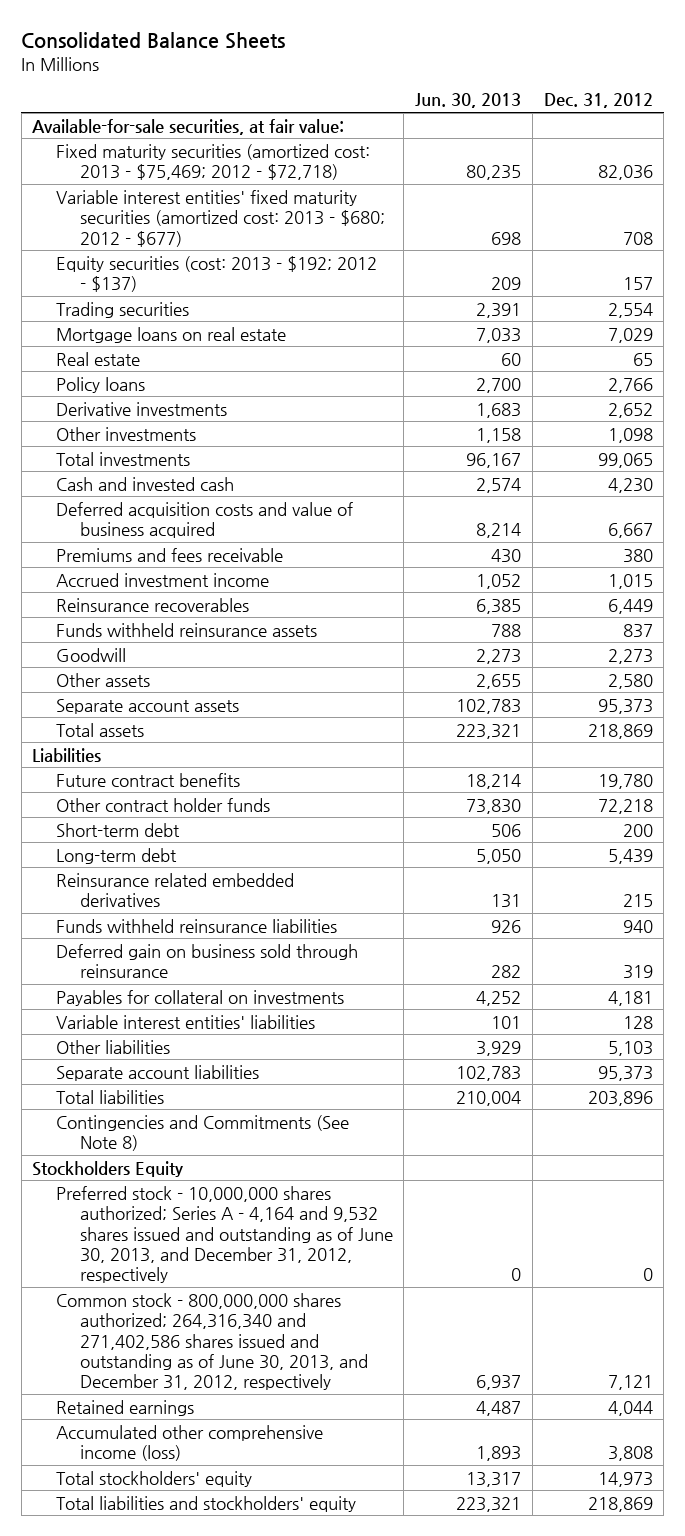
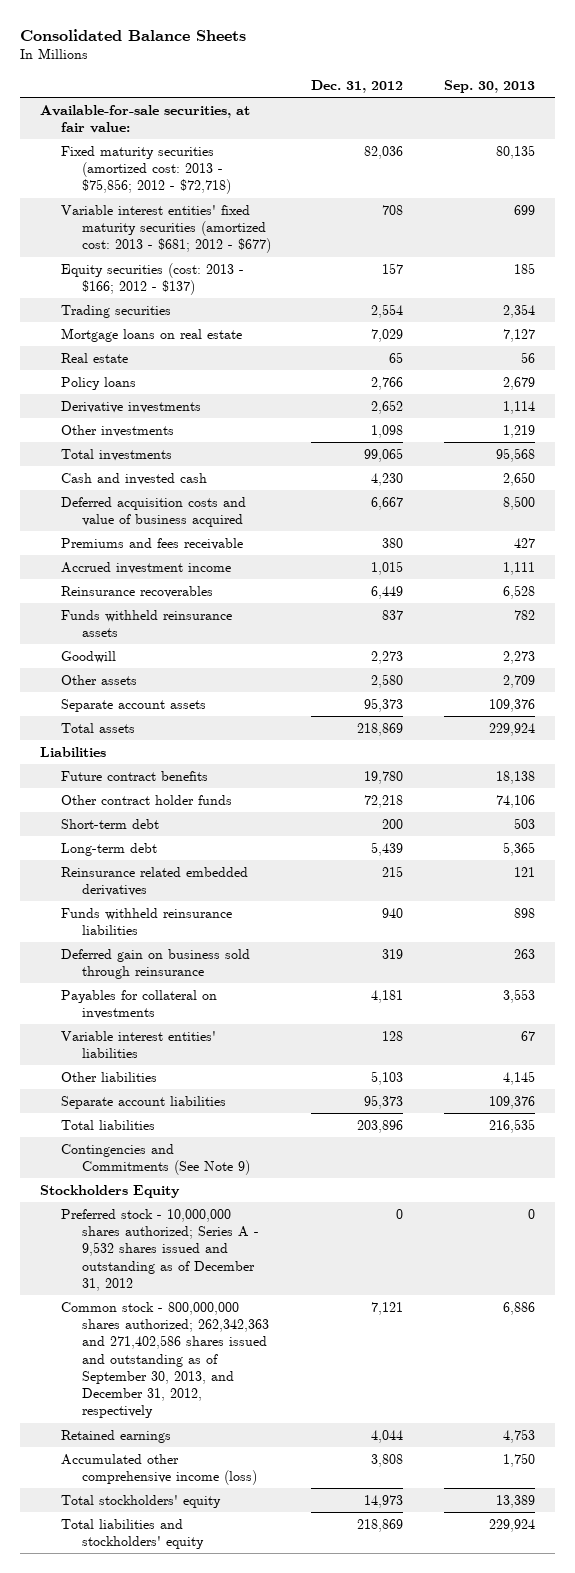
- | Jun. 30, 2013 | Dec. 31, 2012
+ | Dec. 31, 2012 | Sep. 30, 2013
- Fixed maturity securities (amortized cost: 2013 - $75,469; 2012 - $72,718) | 80,235 | 82,036
- Variable interest entities' fixed maturity securities (amortized cost: 2013 - $680; 2012 - $677) | 698 | 708
- Equity securities (cost: 2013 - $192; 2012 - $137) | 209 | 157
+ Fixed maturity securities (amortized cost: 2013 - $75,856; 2012 - $72,718) | 82,036 | 80,135
+ Variable interest entities' fixed maturity securities (amortized cost: 2013 - $681; 2012 - $677) | 708 | 699
+ Equity securities (cost: 2013 - $166; 2012 - $137) | 157 | 185
- Contingencies and Commitments (See Note 8)
+ Contingencies and Commitments (See Note 9)
- Preferred stock - 10,000,000 shares authorized; Series A - 4,164 and 9,532 shares issued and outstanding as of June 30, 2013, and December 31, 2012, respectively | 0 | 0
- Common stock - 800,000,000 shares authorized; 264,316,340 and 271,402,586 shares issued and outstanding as of June 30, 2013, and December 31, 2012, respectively | 6,937 | 7,121
+ Preferred stock - 10,000,000 shares authorized; Series A - 9,532 shares issued and outstanding as of December 31, 2012 | 0 | 0
+ Common stock - 800,000,000 shares authorized; 262,342,363 and 271,402,586 shares issued and outstanding as of September 30, 2013, and December 31, 2012, respectively | 7,121 | 6,886

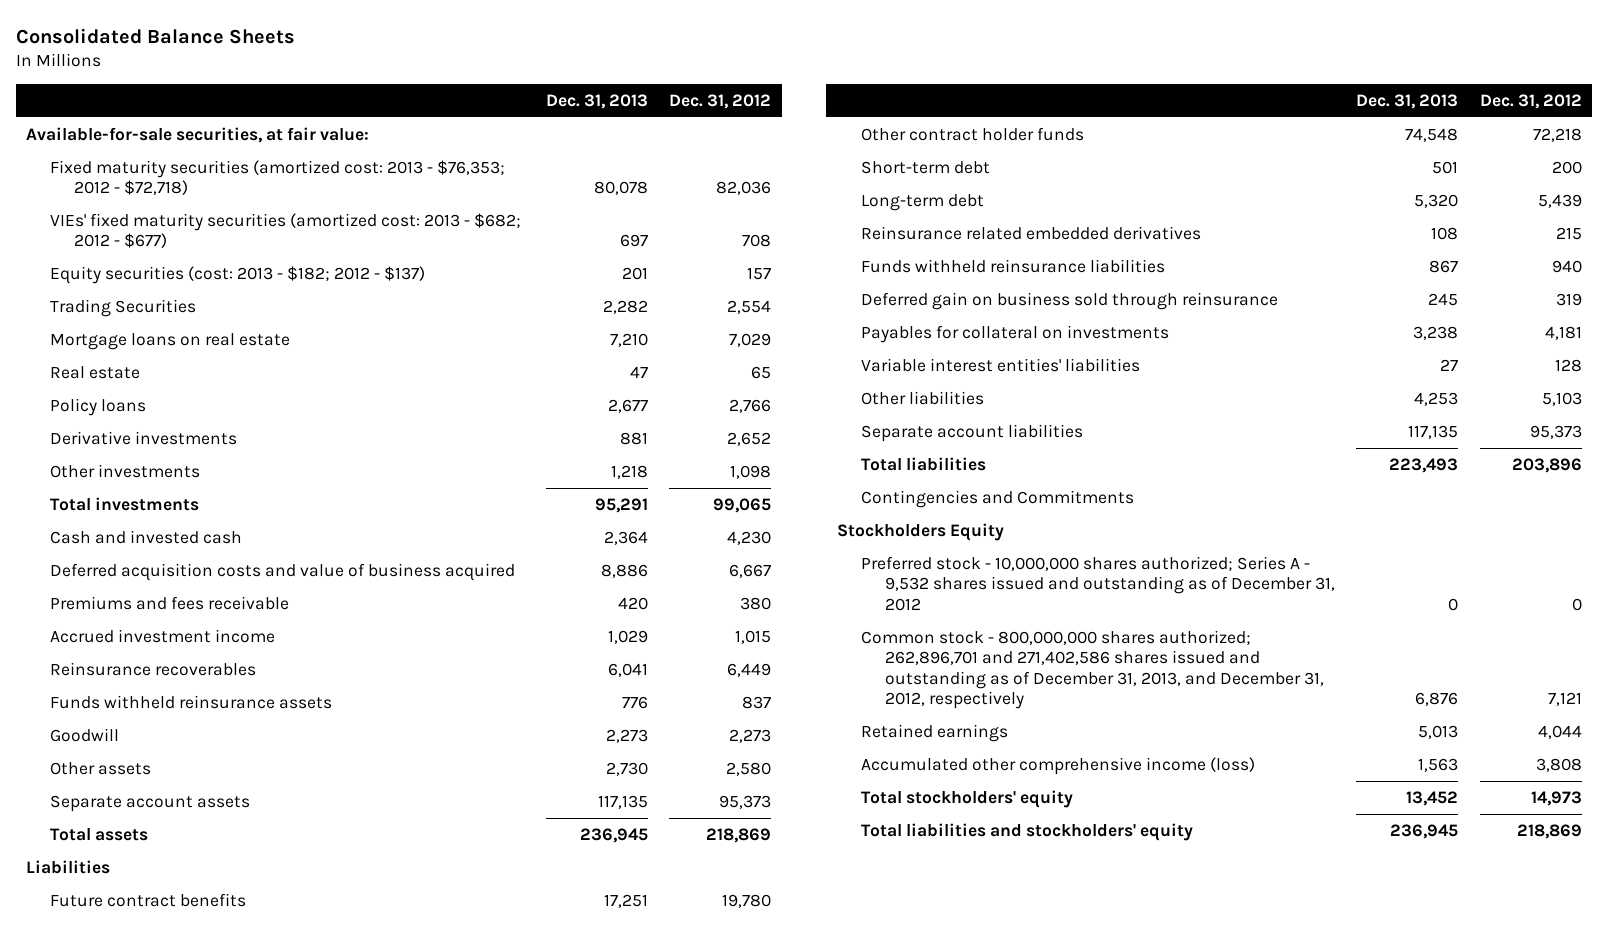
- | Dec. 31, 2012 | Sep. 30, 2013
+ | Dec. 31, 2013 | Dec. 31, 2012
- Fixed maturity securities (amortized cost: 2013 - $75,856; 2012 - $72,718) | 82,036 | 80,135
- Variable interest entities' fixed maturity securities (amortized cost: 2013 - $681; 2012 - $677) | 708 | 699
- Equity securities (cost: 2013 - $166; 2012 - $137) | 157 | 185
- Trading securities | 2,554 | 2,354
+ Fixed maturity securities (amortized cost: 2013 - $76,353; 2012 - $72,718) | 80,078 | 82,036
+ VIEs' fixed maturity securities (amortized cost: 2013 - $682; 2012 - $677) | 697 | 708
+ Equity securities (cost: 2013 - $182; 2012 - $137) | 201 | 157
+ Trading Securities | 2,282 | 2,554
- Contingencies and Commitments (See Note 9)
+ Contingencies and Commitments
- Common stock - 800,000,000 shares authorized; 262,342,363 and 271,402,586 shares issued and outstanding as of September 30, 2013, and December 31, 2012, respectively | 7,121 | 6,886
+ Common stock - 800,000,000 shares authorized; 262,896,701 and 271,402,586 shares issued and outstanding as of December 31, 2013, and December 31, 2012, respectively | 6,876 | 7,121

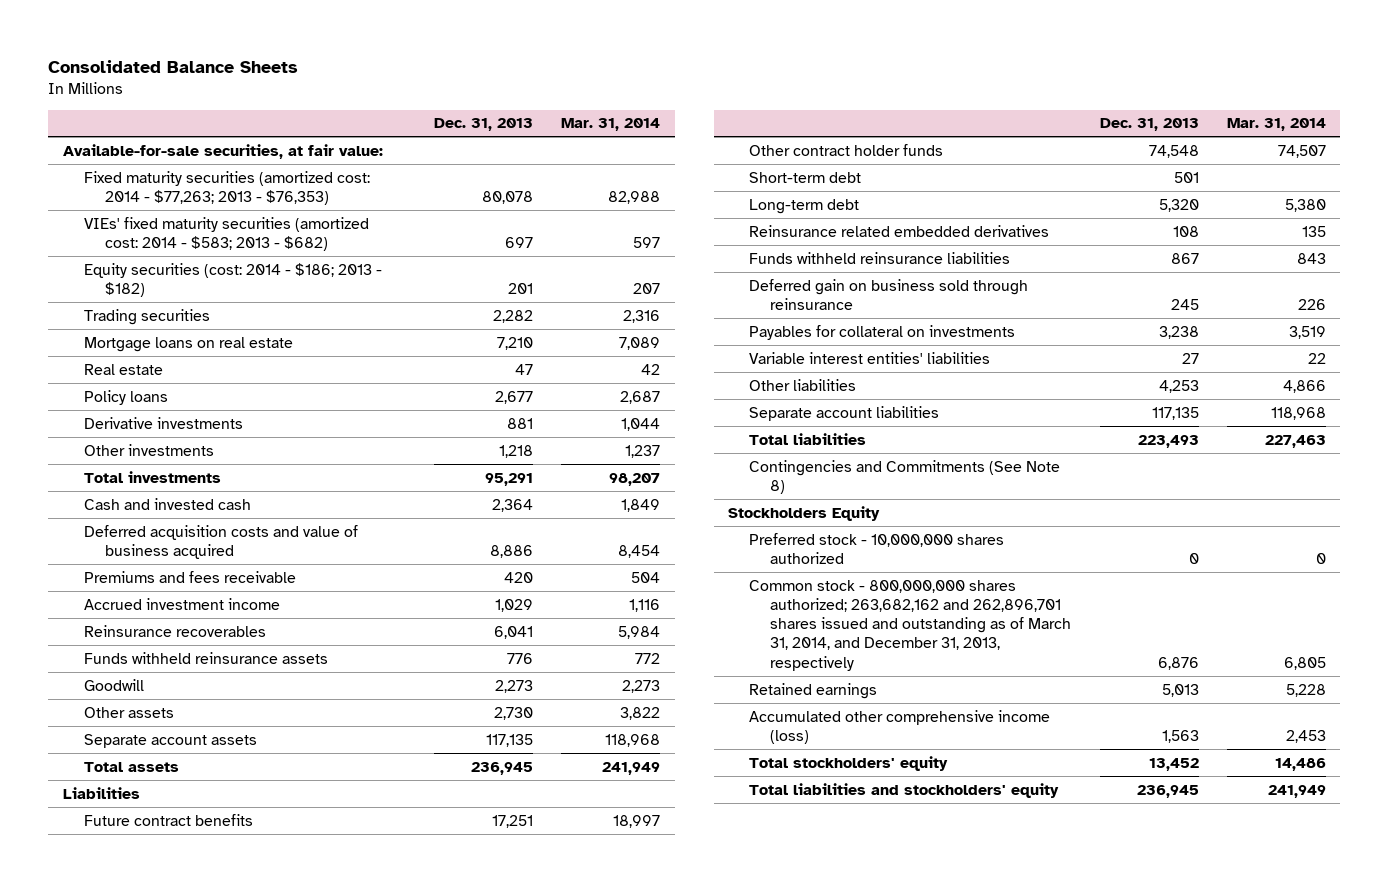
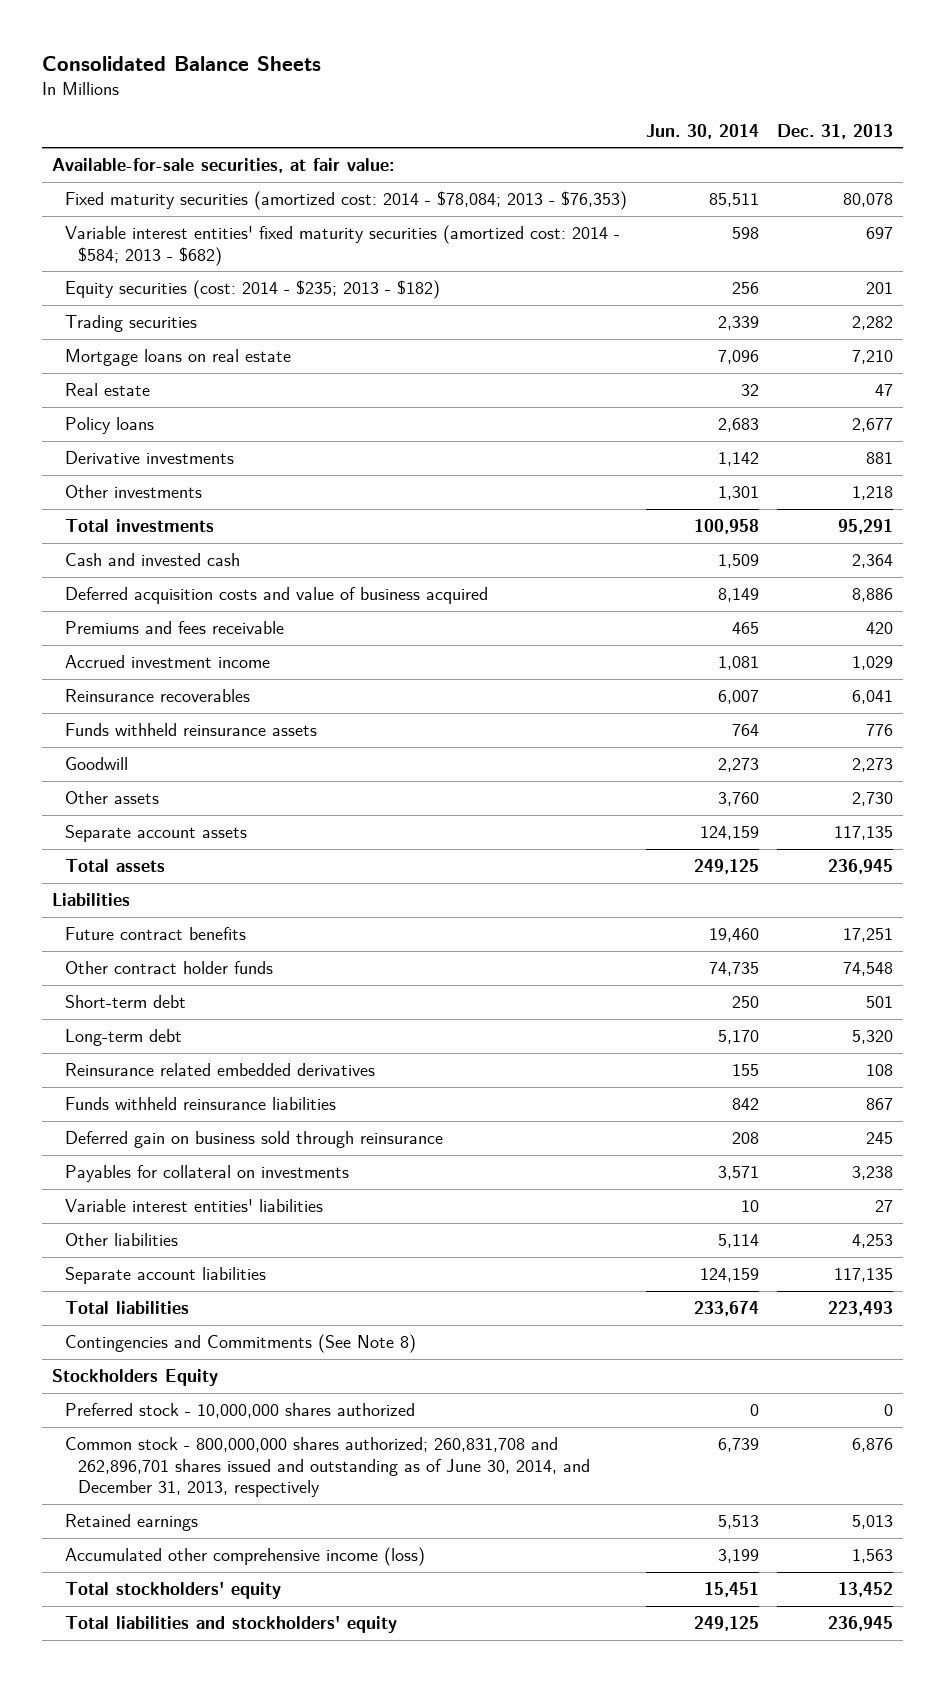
- | Dec. 31, 2013 | Mar. 31, 2014
+ | Jun. 30, 2014 | Dec. 31, 2013
- Fixed maturity securities (amortized cost: 2014 - $77,263; 2013 - $76,353) | 80,078 | 82,988
- VIEs' fixed maturity securities (amortized cost: 2014 - $583; 2013 - $682) | 697 | 597
- Equity securities (cost: 2014 - $186; 2013 - $182) | 201 | 207
+ Fixed maturity securities (amortized cost: 2014 - $78,084; 2013 - $76,353) | 85,511 | 80,078
+ Variable interest entities' fixed maturity securities (amortized cost: 2014 - $584; 2013 - $682) | 598 | 697
+ Equity securities (cost: 2014 - $235; 2013 - $182) | 256 | 201
- Common stock - 800,000,000 shares authorized; 263,682,162 and 262,896,701 shares issued and outstanding as of March 31, 2014, and December 31, 2013, respectively | 6,876 | 6,805
+ Common stock - 800,000,000 shares authorized; 260,831,708 and 262,896,701 shares issued and outstanding as of June 30, 2014, and December 31, 2013, respectively | 6,739 | 6,876

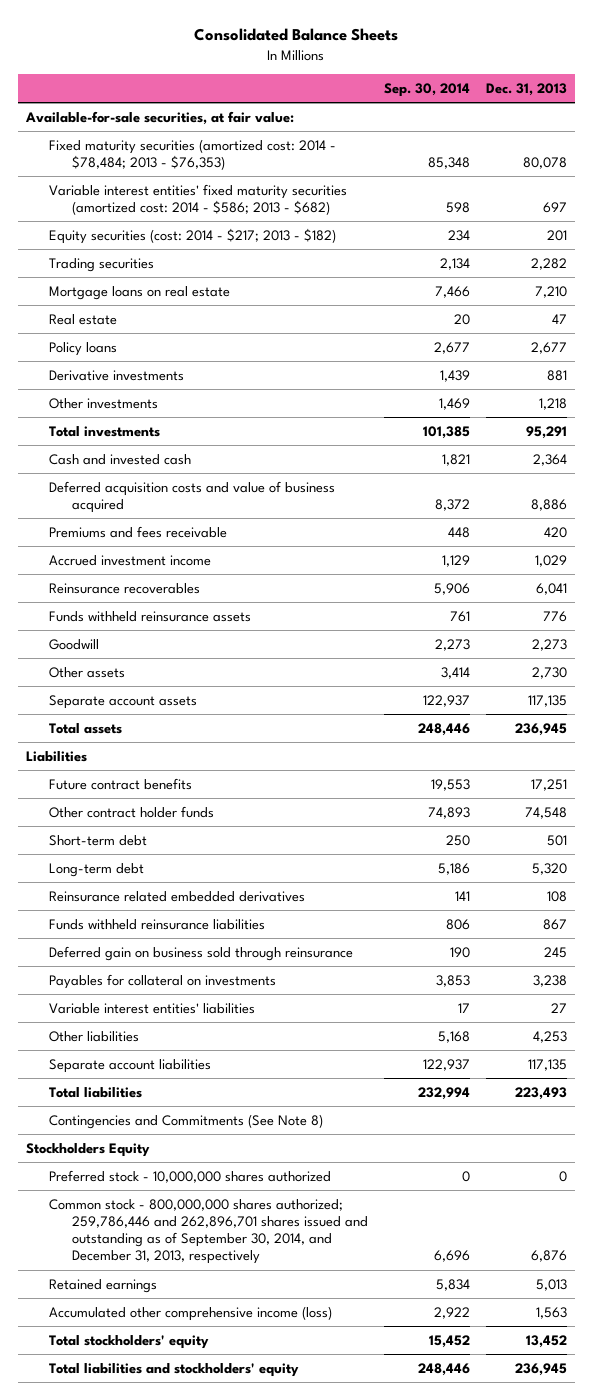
- | Jun. 30, 2014 | Dec. 31, 2013
+ | Sep. 30, 2014 | Dec. 31, 2013
- Fixed maturity securities (amortized cost: 2014 - $78,084; 2013 - $76,353) | 85,511 | 80,078
- Variable interest entities' fixed maturity securities (amortized cost: 2014 - $584; 2013 - $682) | 598 | 697
- Equity securities (cost: 2014 - $235; 2013 - $182) | 256 | 201
+ Fixed maturity securities (amortized cost: 2014 - $78,484; 2013 - $76,353) | 85,348 | 80,078
+ Variable interest entities' fixed maturity securities (amortized cost: 2014 - $586; 2013 - $682) | 598 | 697
+ Equity securities (cost: 2014 - $217; 2013 - $182) | 234 | 201
- Common stock - 800,000,000 shares authorized; 260,831,708 and 262,896,701 shares issued and outstanding as of June 30, 2014, and December 31, 2013, respectively | 6,739 | 6,876
+ Common stock - 800,000,000 shares authorized; 259,786,446 and 262,896,701 shares issued and outstanding as of September 30, 2014, and December 31, 2013, respectively | 6,696 | 6,876

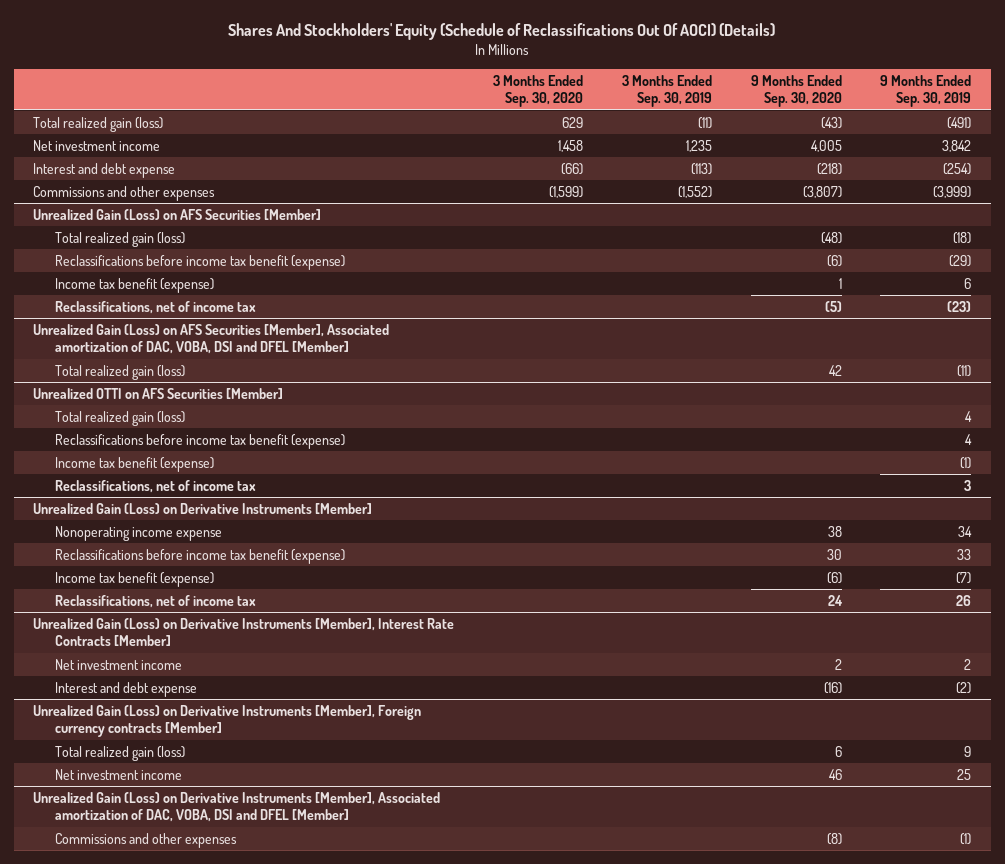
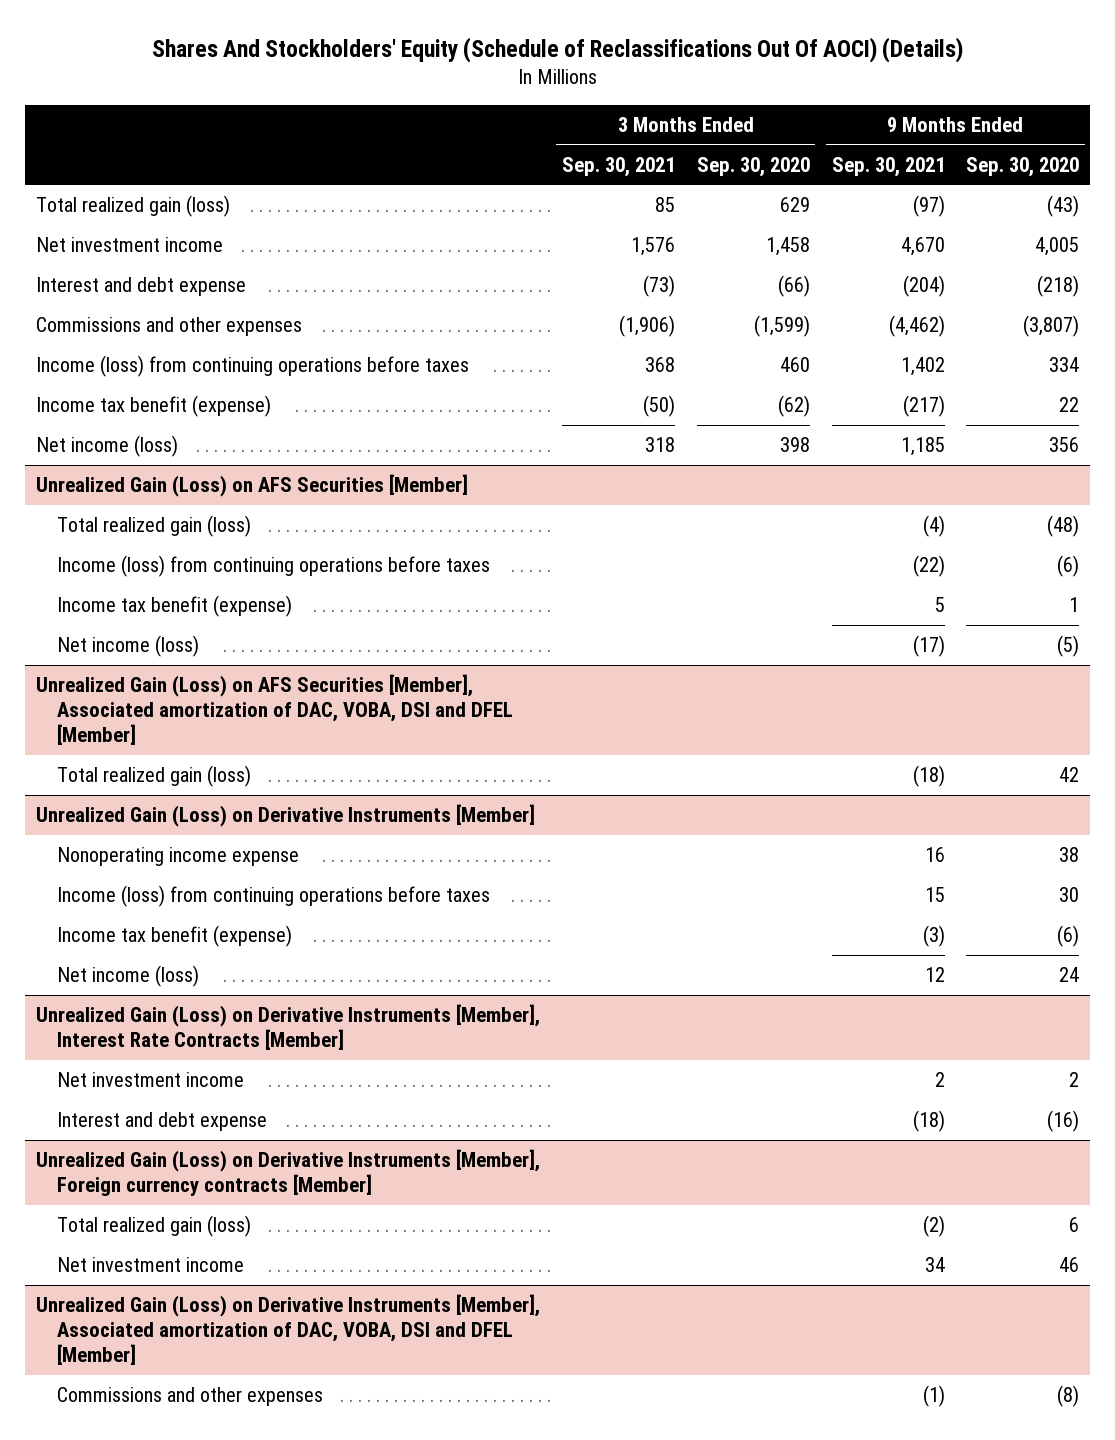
- | 3 Months Ended Sep. 30, 2020 | 3 Months Ended Sep. 30, 2019 | 9 Months Ended Sep. 30, 2020 | 9 Months Ended Sep. 30, 2019
+ | 3 Months Ended Sep. 30, 2021 | 3 Months Ended Sep. 30, 2020 | 9 Months Ended Sep. 30, 2021 | 9 Months Ended Sep. 30, 2020
+ Income (loss) from continuing operations before taxes | 368 | 460 | 1,402 | 334
+ Income tax benefit (expense) | (50) | (62) | (217) | 22
+ Net income (loss) | 318 | 398 | 1,185 | 356
@ Unrealized Gain (Loss) on AFS Securities [Member]
- Reclassifications before income tax benefit (expense) | | | (6) | (29)
+ Income (loss) from continuing operations before taxes | | | (22) | (6)
- Reclassifications, net of income tax | | | (5) | (23)
+ Net income (loss) | | | (17) | (5)
- Unrealized OTTI on AFS Securities [Member]
- Total realized gain (loss) | | | | 4
- Reclassifications before income tax benefit (expense) | | | | 4
- Income tax benefit (expense) | | | | (1)
- Reclassifications, net of income tax | | | | 3
@ Unrealized Gain (Loss) on Derivative Instruments [Member]
- Reclassifications before income tax benefit (expense) | | | 30 | 33
+ Income (loss) from continuing operations before taxes | | | 15 | 30
- Reclassifications, net of income tax | | | 24 | 26
+ Net income (loss) | | | 12 | 24

